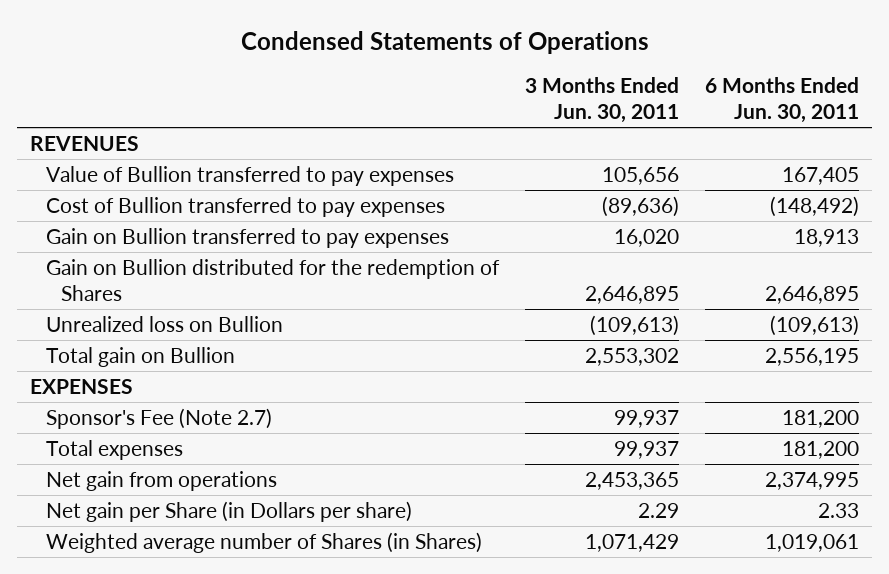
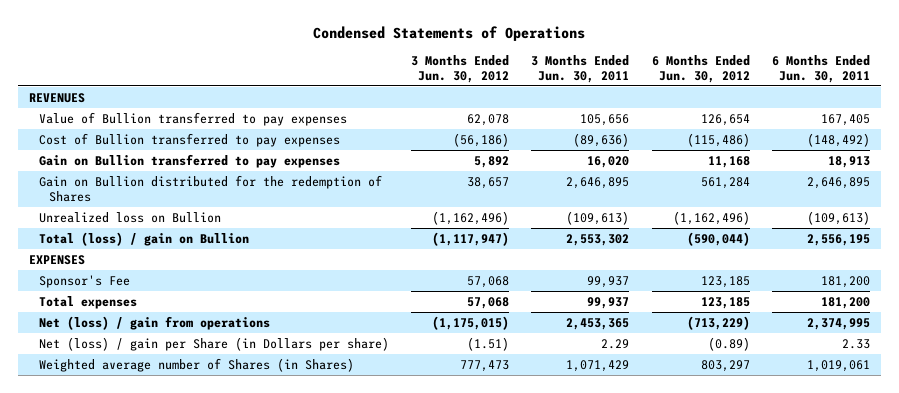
- | 3 Months Ended Jun. 30, 2011 | 6 Months Ended Jun. 30, 2011
+ | 3 Months Ended Jun. 30, 2012 | 3 Months Ended Jun. 30, 2011 | 6 Months Ended Jun. 30, 2012 | 6 Months Ended Jun. 30, 2011
- Total gain on Bullion | 2,553,302 | 2,556,195
+ Total (loss) / gain on Bullion | (1,117,947) | 2,553,302 | (590,044) | 2,556,195
- Sponsor's Fee (Note 2.7) | 99,937 | 181,200
+ Sponsor's Fee | 57,068 | 99,937 | 123,185 | 181,200
- Net gain from operations | 2,453,365 | 2,374,995
- Net gain per Share (in Dollars per share) | 2.29 | 2.33
+ Net (loss) / gain from operations | (1,175,015) | 2,453,365 | (713,229) | 2,374,995
+ Net (loss) / gain per Share (in Dollars per share) | (1.51) | 2.29 | (0.89) | 2.33

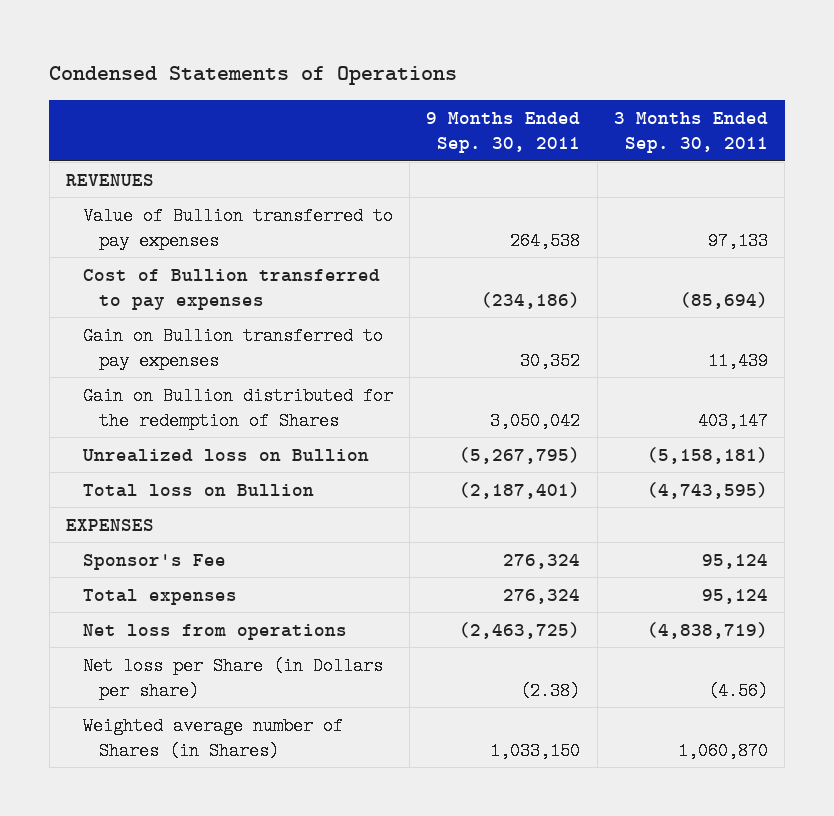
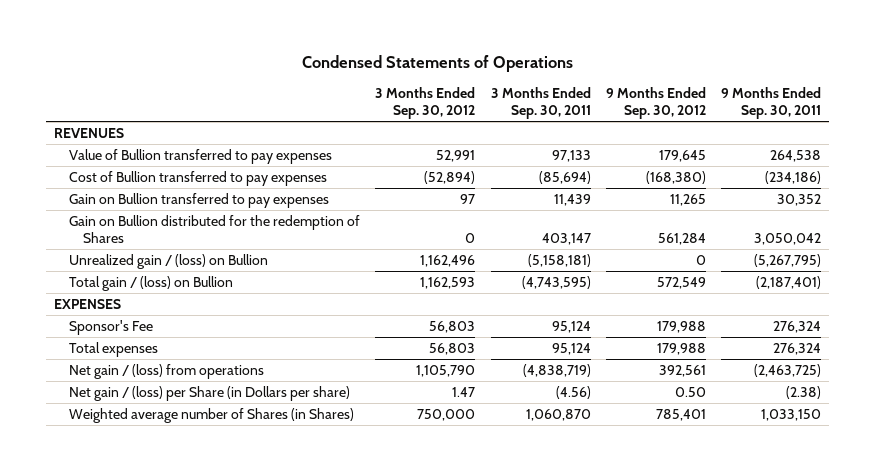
- | 9 Months Ended Sep. 30, 2011 | 3 Months Ended Sep. 30, 2011
+ | 3 Months Ended Sep. 30, 2012 | 3 Months Ended Sep. 30, 2011 | 9 Months Ended Sep. 30, 2012 | 9 Months Ended Sep. 30, 2011
- Unrealized loss on Bullion | (5,267,795) | (5,158,181)
- Total loss on Bullion | (2,187,401) | (4,743,595)
+ Unrealized gain / (loss) on Bullion | 1,162,496 | (5,158,181) | 0 | (5,267,795)
+ Total gain / (loss) on Bullion | 1,162,593 | (4,743,595) | 572,549 | (2,187,401)
- Net loss from operations | (2,463,725) | (4,838,719)
- Net loss per Share (in Dollars per share) | (2.38) | (4.56)
+ Net gain / (loss) from operations | 1,105,790 | (4,838,719) | 392,561 | (2,463,725)
+ Net gain / (loss) per Share (in Dollars per share) | 1.47 | (4.56) | 0.50 | (2.38)

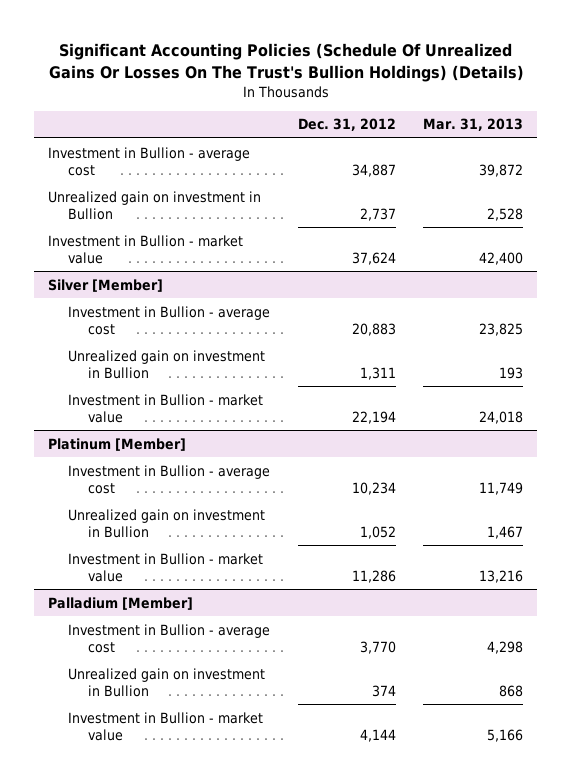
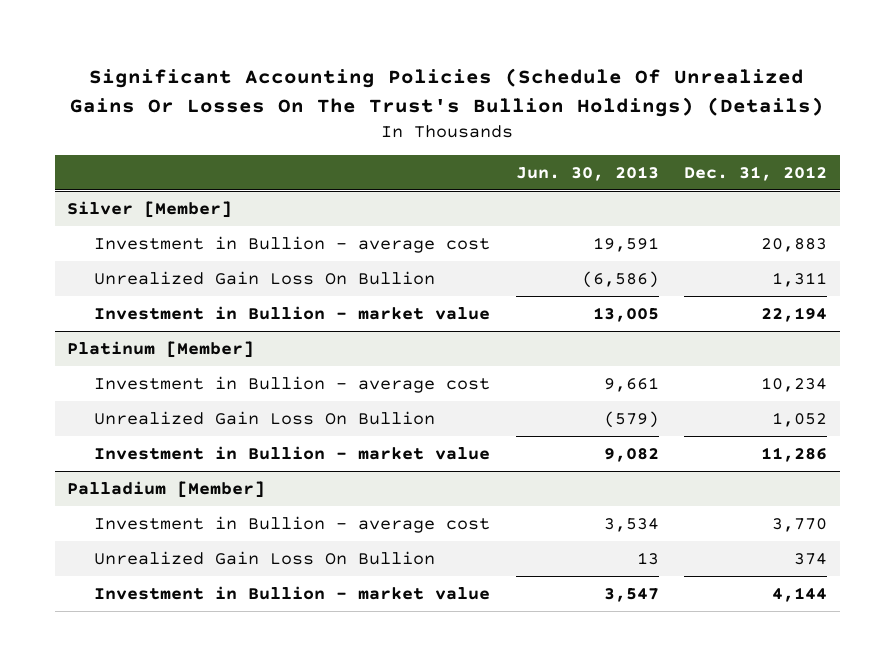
- | Dec. 31, 2012 | Mar. 31, 2013
+ | Jun. 30, 2013 | Dec. 31, 2012
- Investment in Bullion - average cost | 34,887 | 39,872
- Unrealized gain on investment in Bullion | 2,737 | 2,528
- Investment in Bullion - market value | 37,624 | 42,400
@ Silver [Member]
- Unrealized gain on investment in Bullion | 1,311 | 193
+ Unrealized Gain Loss On Bullion | (6,586) | 1,311
@ Platinum [Member]
- Unrealized gain on investment in Bullion | 1,052 | 1,467
+ Unrealized Gain Loss On Bullion | (579) | 1,052
@ Palladium [Member]
- Unrealized gain on investment in Bullion | 374 | 868
+ Unrealized Gain Loss On Bullion | 13 | 374

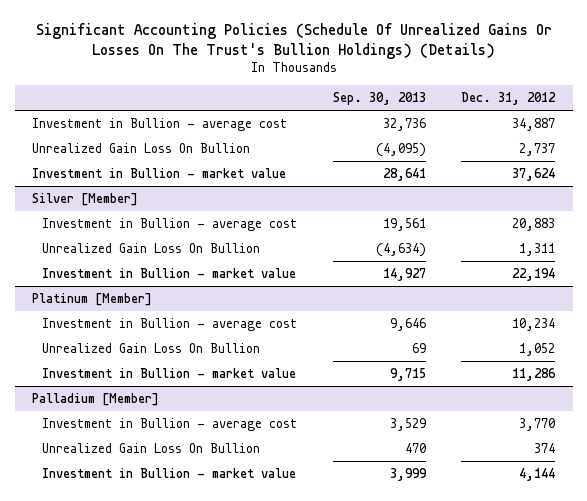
- | Jun. 30, 2013 | Dec. 31, 2012
+ | Sep. 30, 2013 | Dec. 31, 2012
+ Investment in Bullion - average cost | 32,736 | 34,887
+ Unrealized Gain Loss On Bullion | (4,095) | 2,737
+ Investment in Bullion - market value | 28,641 | 37,624

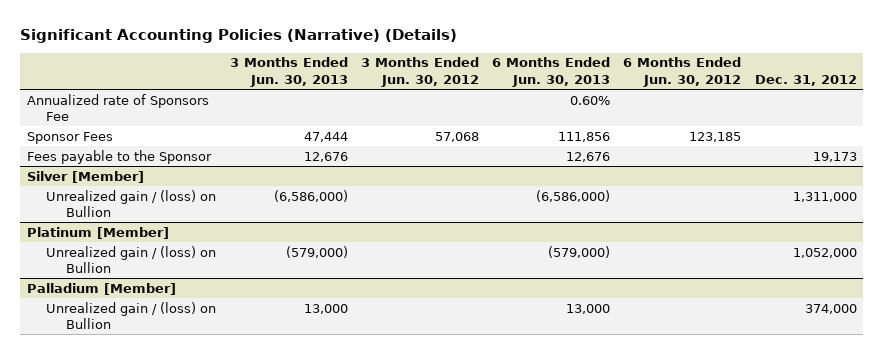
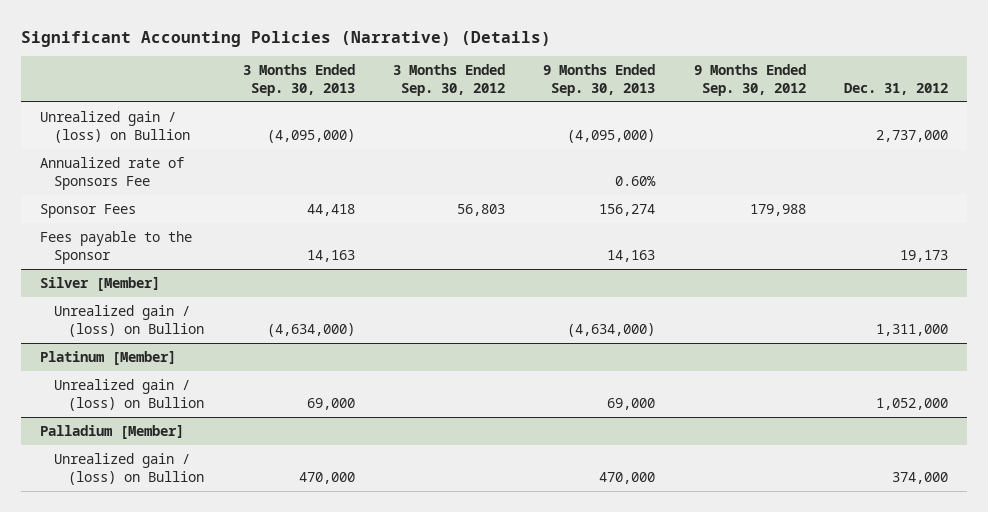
- | 3 Months Ended Jun. 30, 2013 | 3 Months Ended Jun. 30, 2012 | 6 Months Ended Jun. 30, 2013 | 6 Months Ended Jun. 30, 2012 | Dec. 31, 2012
+ | 3 Months Ended Sep. 30, 2013 | 3 Months Ended Sep. 30, 2012 | 9 Months Ended Sep. 30, 2013 | 9 Months Ended Sep. 30, 2012 | Dec. 31, 2012
+ Unrealized gain / (loss) on Bullion | (4,095,000) | | (4,095,000) | | 2,737,000

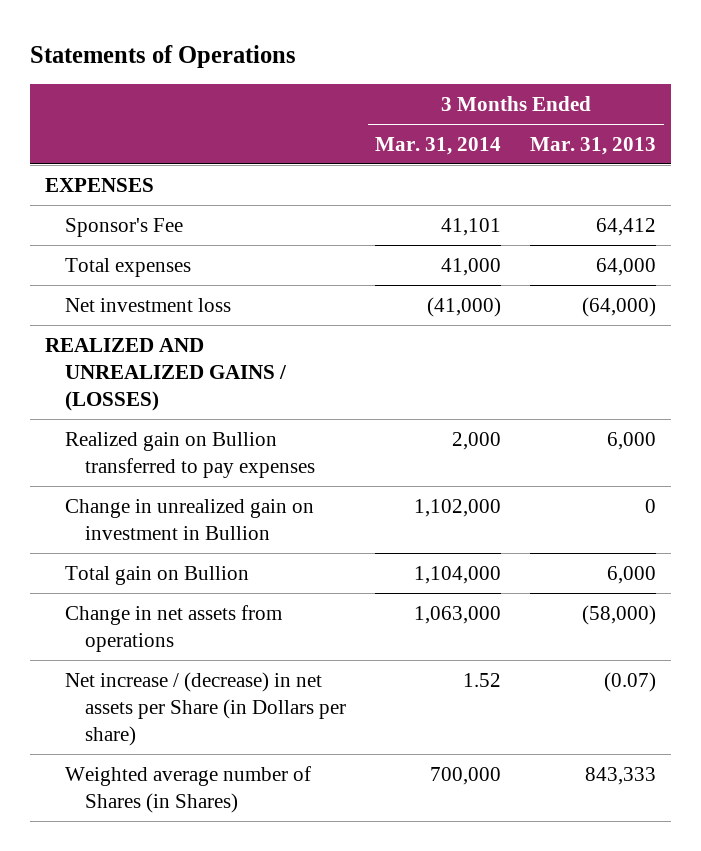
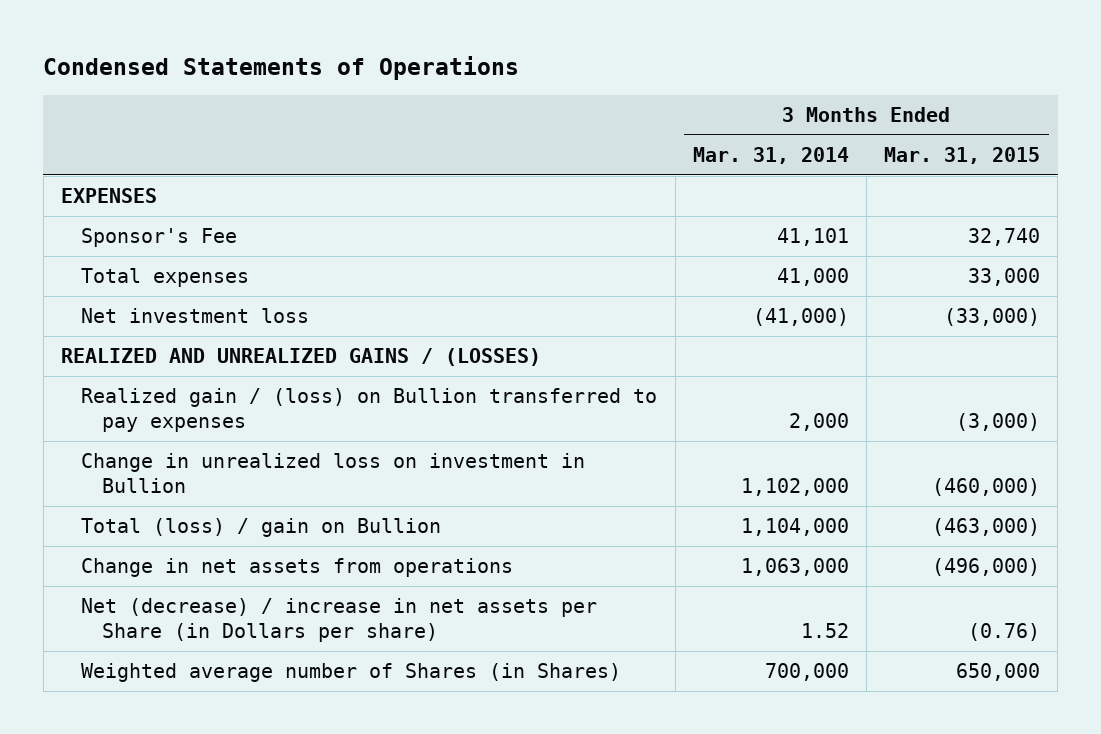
- Statements of Operations
+ Condensed Statements of Operations
- | 3 Months Ended Mar. 31, 2014 | 3 Months Ended Mar. 31, 2013
+ | 3 Months Ended Mar. 31, 2014 | 3 Months Ended Mar. 31, 2015
- Realized gain on Bullion transferred to pay expenses | 2,000 | 6,000
- Change in unrealized gain on investment in Bullion | 1,102,000 | 0
- Total gain on Bullion | 1,104,000 | 6,000
+ Realized gain / (loss) on Bullion transferred to pay expenses | 2,000 | (3,000)
+ Change in unrealized loss on investment in Bullion | 1,102,000 | (460,000)
+ Total (loss) / gain on Bullion | 1,104,000 | (463,000)
- Net increase / (decrease) in net assets per Share (in Dollars per share) | 1.52 | (0.07)
+ Net (decrease) / increase in net assets per Share (in Dollars per share) | 1.52 | (0.76)

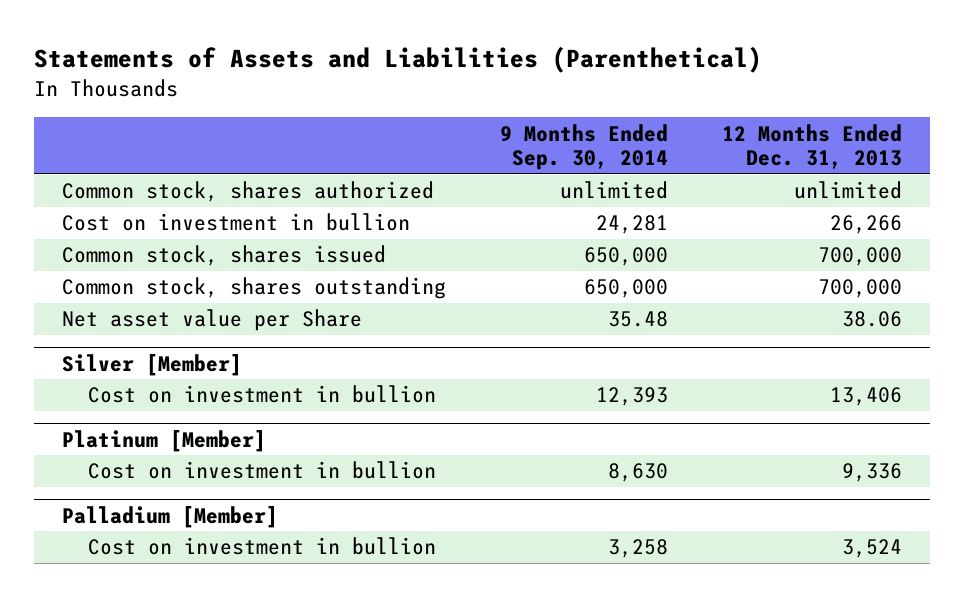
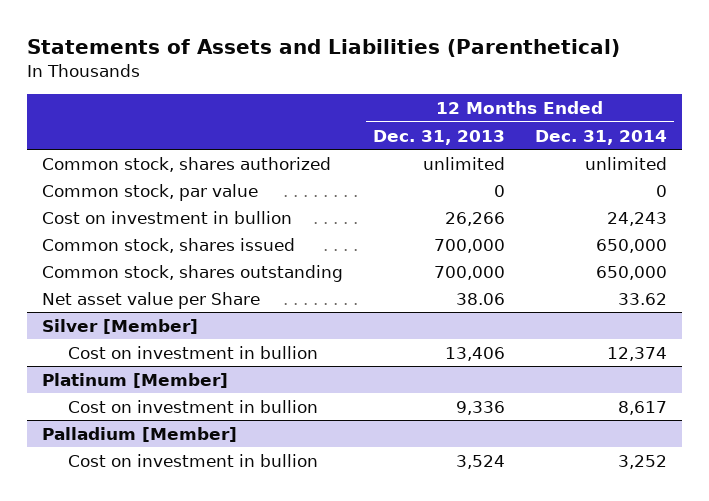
- | 9 Months Ended Sep. 30, 2014 | 12 Months Ended Dec. 31, 2013
+ | 12 Months Ended Dec. 31, 2013 | 12 Months Ended Dec. 31, 2014
+ Common stock, par value | 0 | 0

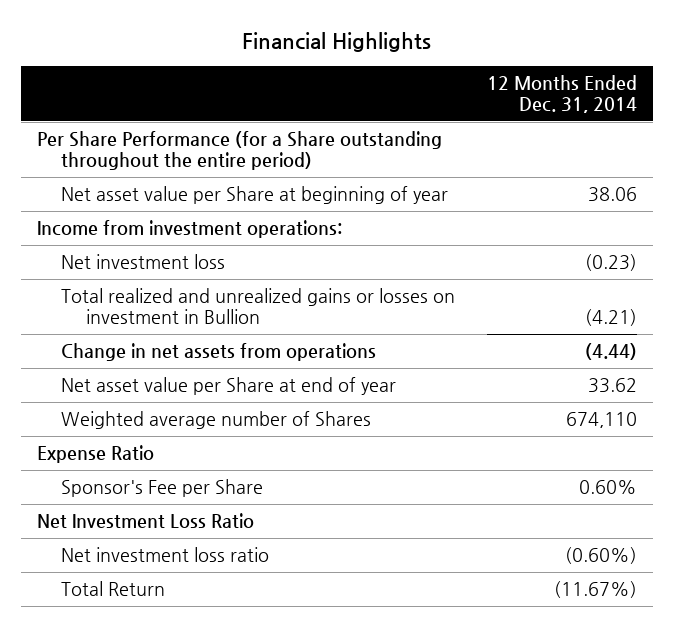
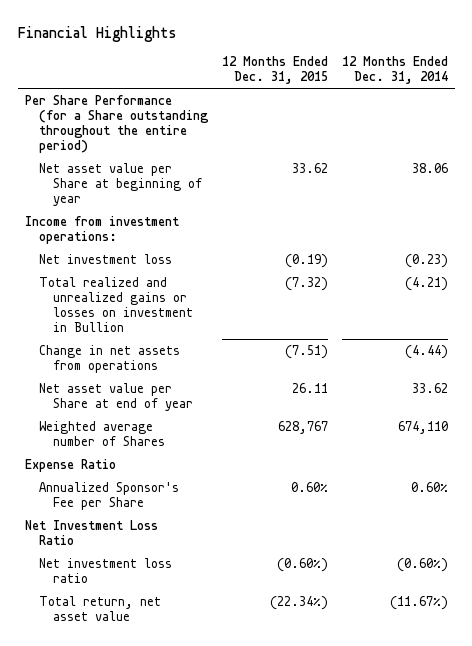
- | 12 Months Ended Dec. 31, 2014
+ | 12 Months Ended Dec. 31, 2015 | 12 Months Ended Dec. 31, 2014
- Sponsor's Fee per Share | 0.60%
+ Annualized Sponsor's Fee per Share | 0.60% | 0.60%
- Total Return | (11.67%)
+ Total return, net asset value | (22.34%) | (11.67%)

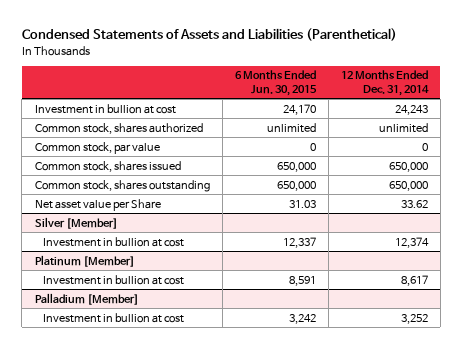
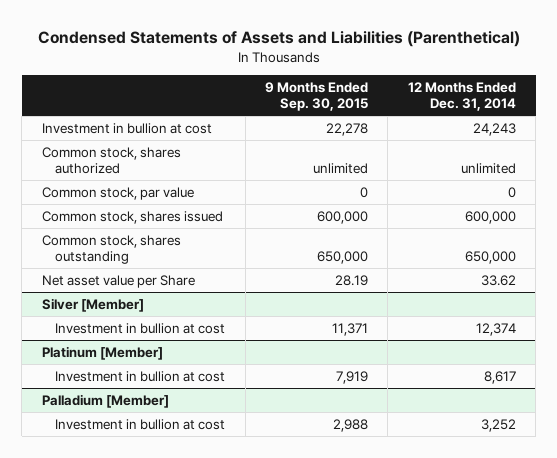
- | 6 Months Ended Jun. 30, 2015 | 12 Months Ended Dec. 31, 2014
+ | 9 Months Ended Sep. 30, 2015 | 12 Months Ended Dec. 31, 2014
- Common stock, shares issued | 650,000 | 650,000
+ Common stock, shares issued | 600,000 | 600,000

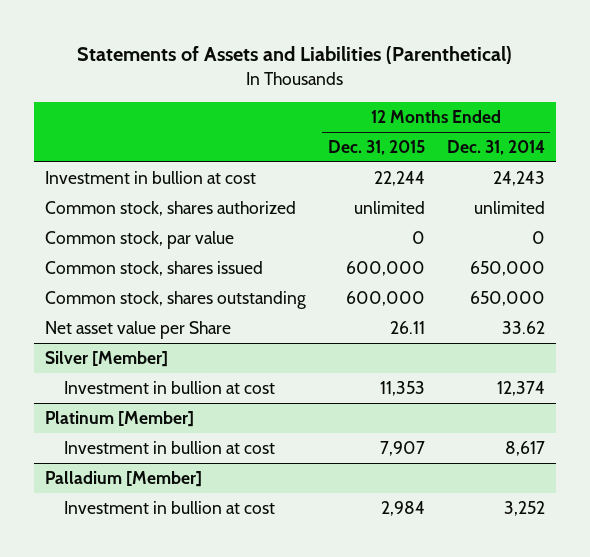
- Condensed Statements of Assets and Liabilities (Parenthetical)
+ Statements of Assets and Liabilities (Parenthetical)
- | 9 Months Ended Sep. 30, 2015 | 12 Months Ended Dec. 31, 2014
+ | 12 Months Ended Dec. 31, 2015 | 12 Months Ended Dec. 31, 2014
- Common stock, shares issued | 600,000 | 600,000
+ Common stock, shares issued | 600,000 | 650,000

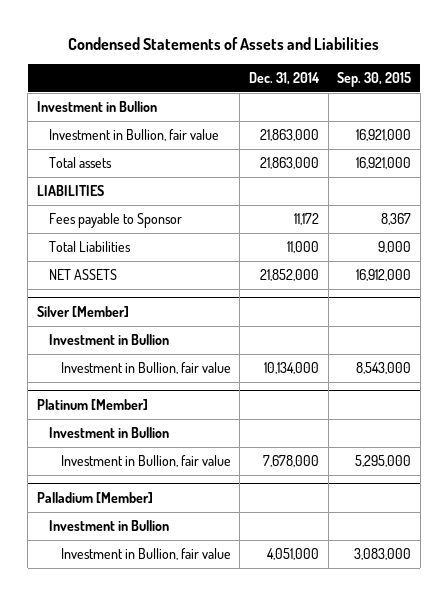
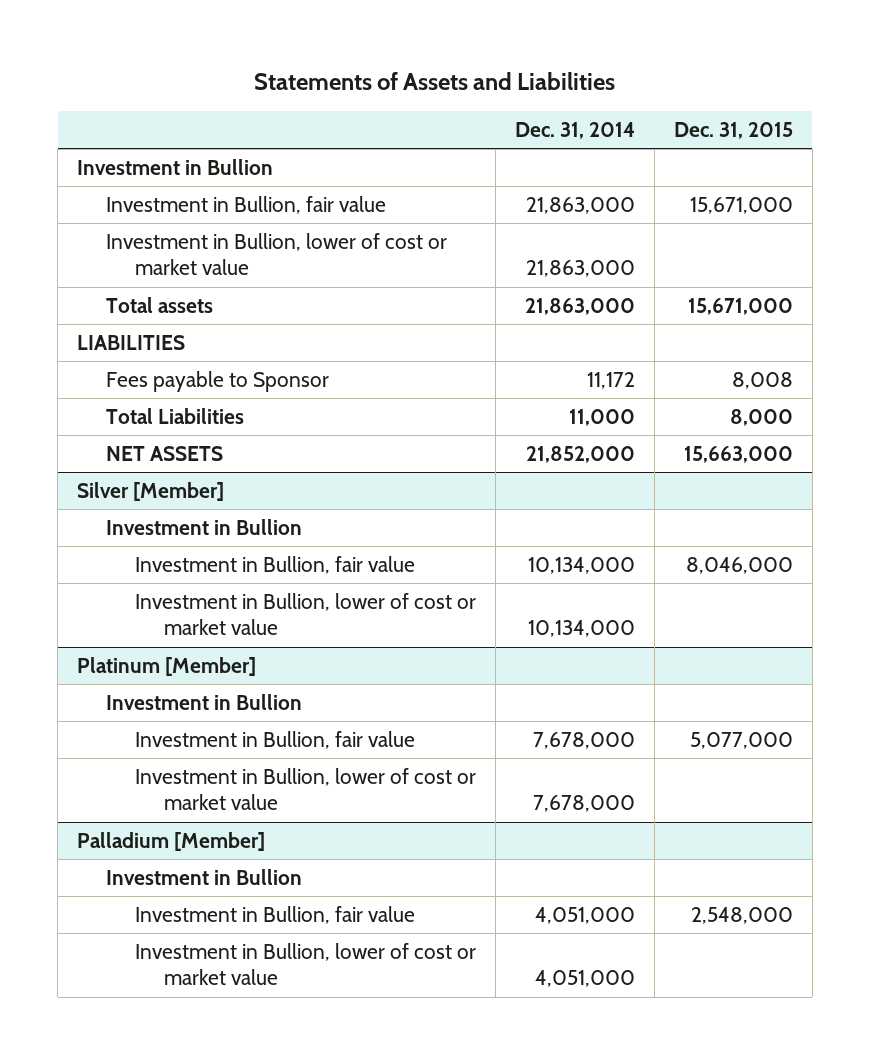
- Condensed Statements of Assets and Liabilities
+ Statements of Assets and Liabilities
- | Dec. 31, 2014 | Sep. 30, 2015
+ | Dec. 31, 2014 | Dec. 31, 2015
+ Investment in Bullion, lower of cost or market value | 21,863,000 |
@ Silver [Member]
+ Investment in Bullion, lower of cost or market value | 10,134,000 |
@ Platinum [Member]
+ Investment in Bullion, lower of cost or market value | 7,678,000 |
@ Palladium [Member]
+ Investment in Bullion, lower of cost or market value | 4,051,000 |

